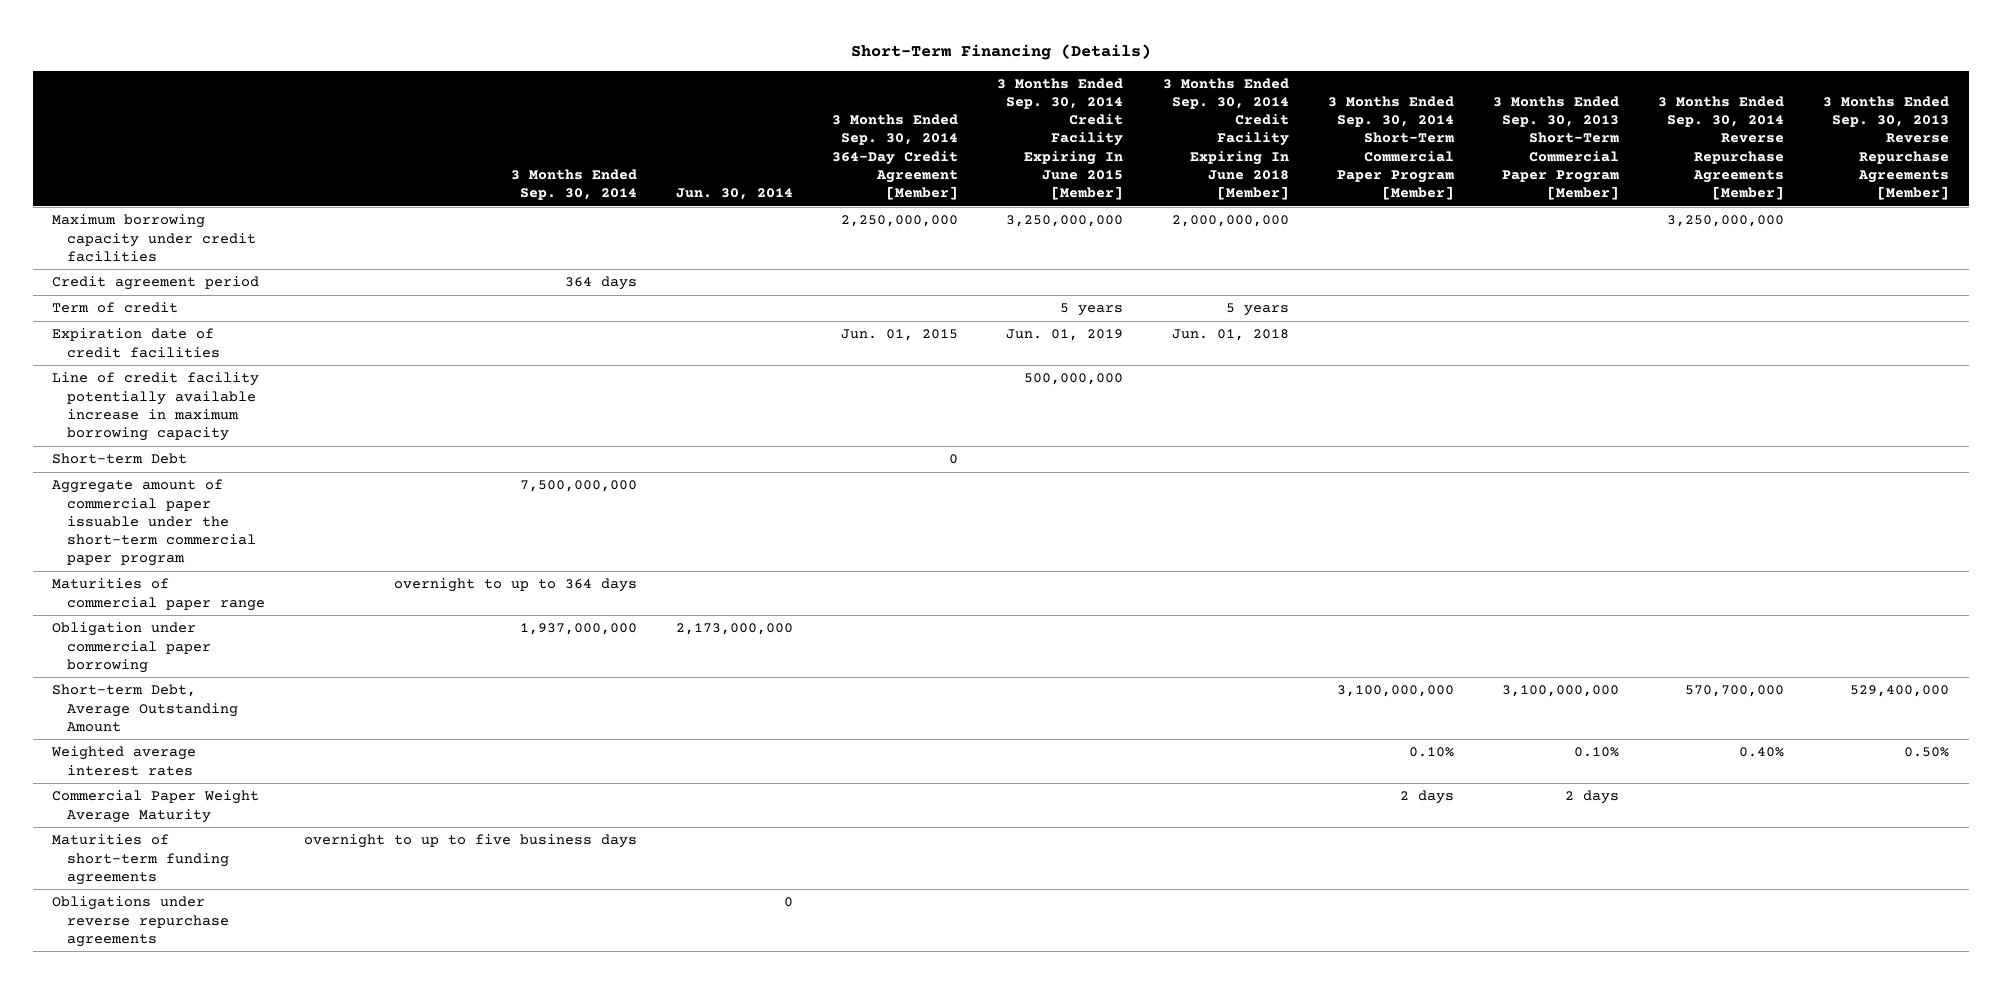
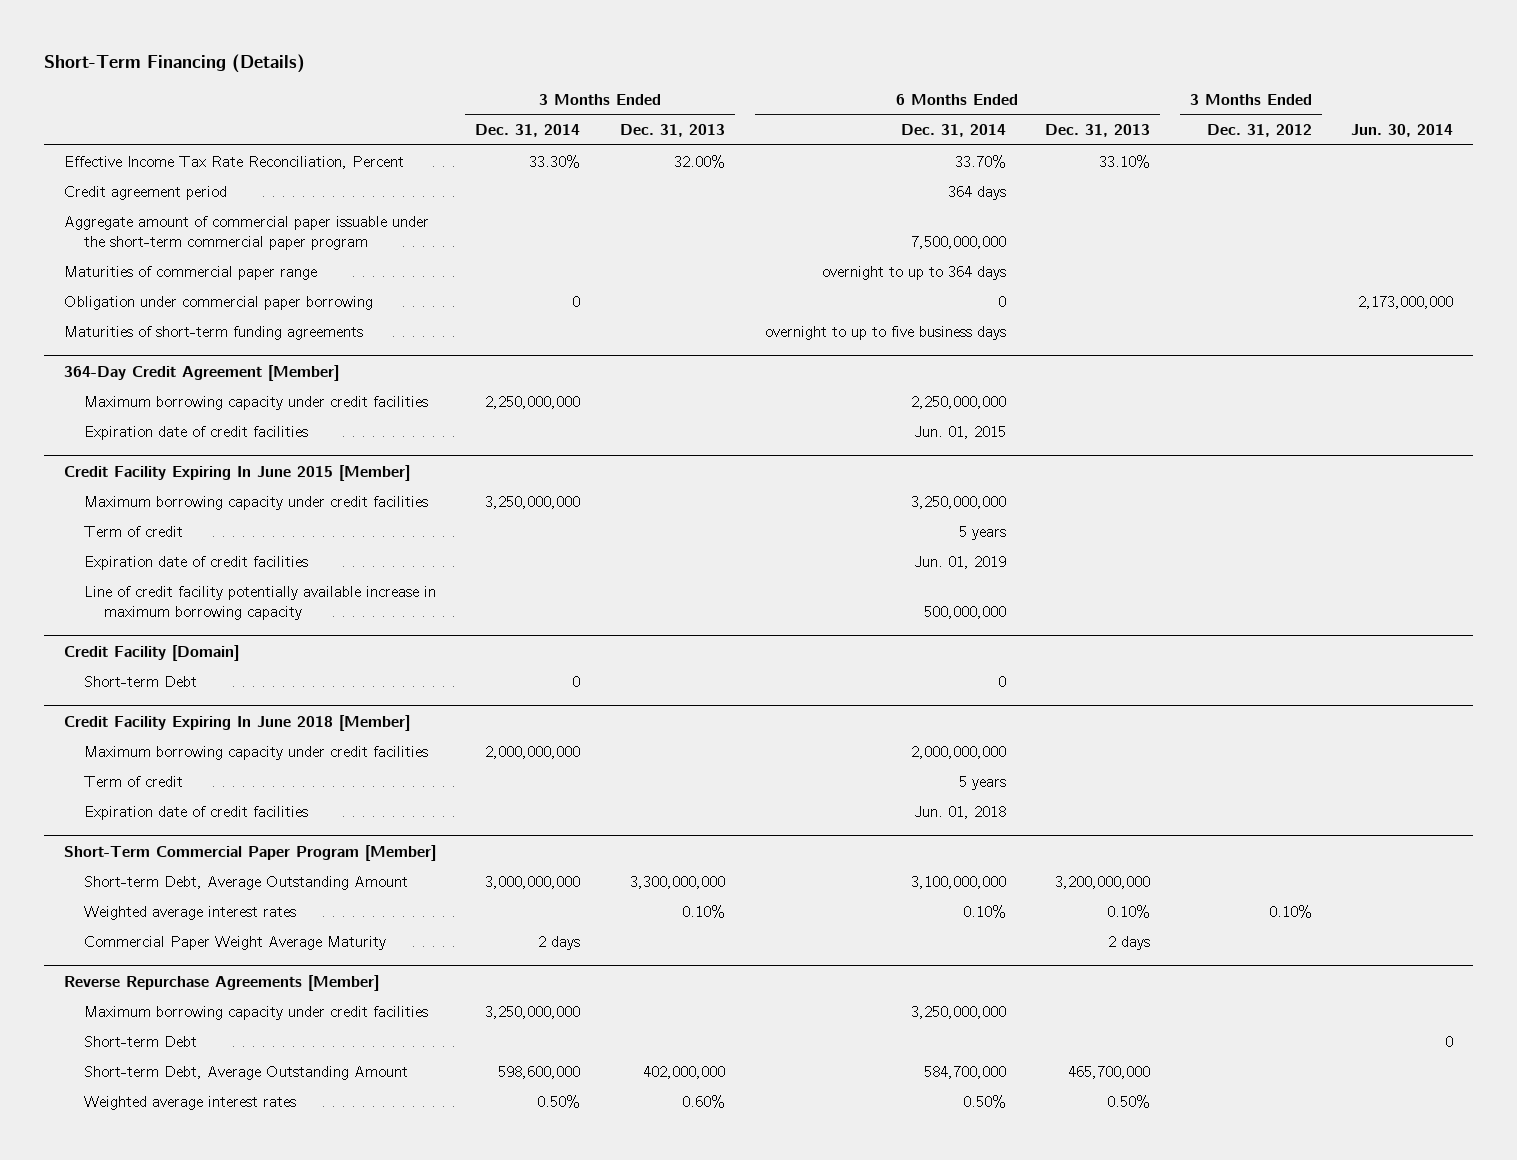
- | 3 Months Ended Sep. 30, 2014 | Jun. 30, 2014 | 3 Months Ended Sep. 30, 2014 364-Day Credit Agreement [Member] | 3 Months Ended Sep. 30, 2014 Credit Facility Expiring In June 2015 [Member] | 3 Months Ended Sep. 30, 2014 Credit Facility Expiring In June 2018 [Member] | 3 Months Ended Sep. 30, 2014 Short-Term Commercial Paper Program [Member] | 3 Months Ended Sep. 30, 2013 Short-Term Commercial Paper Program [Member] | 3 Months Ended Sep. 30, 2014 Reverse Repurchase Agreements [Member] | 3 Months Ended Sep. 30, 2013 Reverse Repurchase Agreements [Member]
+ | 3 Months Ended Dec. 31, 2014 | 3 Months Ended Dec. 31, 2013 | 6 Months Ended Dec. 31, 2014 | 6 Months Ended Dec. 31, 2013 | 3 Months Ended Dec. 31, 2012 | Jun. 30, 2014
- Maximum borrowing capacity under credit facilities | | | 2,250,000,000 | 3,250,000,000 | 2,000,000,000 | | | 3,250,000,000 |
+ Effective Income Tax Rate Reconciliation, Percent | 33.30% | 32.00% | 33.70% | 33.10% | |
- Term of credit | | | | 5 years | 5 years | | | |
- Expiration date of credit facilities | | | Jun. 01, 2015 | Jun. 01, 2019 | Jun. 01, 2018 | | | |
- Line of credit facility potentially available increase in maximum borrowing capacity | | | | 500,000,000 | | | | |
- Short-term Debt | | | 0 | | | | | |
- Short-term Debt, Average Outstanding Amount | | | | | | 3,100,000,000 | 3,100,000,000 | 570,700,000 | 529,400,000
- Weighted average interest rates | | | | | | 0.10% | 0.10% | 0.40% | 0.50%
- Commercial Paper Weight Average Maturity | | | | | | 2 days | 2 days | |
- Obligations under reverse repurchase agreements | | 0 | | | | | | |
+ 364-Day Credit Agreement [Member]
+ Maximum borrowing capacity under credit facilities | 2,250,000,000 | | 2,250,000,000 | | |
+ Expiration date of credit facilities | | | Jun. 01, 2015 | | |
+ Credit Facility Expiring In June 2015 [Member]
+ Maximum borrowing capacity under credit facilities | 3,250,000,000 | | 3,250,000,000 | | |
+ Term of credit | | | 5 years | | |
+ Expiration date of credit facilities | | | Jun. 01, 2019 | | |
+ Line of credit facility potentially available increase in maximum borrowing capacity | | | 500,000,000 | | |
+ Credit Facility [Domain]
+ Short-term Debt | 0 | | 0 | | |
+ Credit Facility Expiring In June 2018 [Member]
+ Maximum borrowing capacity under credit facilities | 2,000,000,000 | | 2,000,000,000 | | |
+ Term of credit | | | 5 years | | |
+ Expiration date of credit facilities | | | Jun. 01, 2018 | | |
+ Short-Term Commercial Paper Program [Member]
+ Short-term Debt, Average Outstanding Amount | 3,000,000,000 | 3,300,000,000 | 3,100,000,000 | 3,200,000,000 | |
+ Weighted average interest rates | | 0.10% | 0.10% | 0.10% | 0.10% |
+ Commercial Paper Weight Average Maturity | 2 days | | | 2 days | |
+ Reverse Repurchase Agreements [Member]
+ Maximum borrowing capacity under credit facilities | 3,250,000,000 | | 3,250,000,000 | | |
+ Short-term Debt | | | | | | 0
+ Short-term Debt, Average Outstanding Amount | 598,600,000 | 402,000,000 | 584,700,000 | 465,700,000 | |
+ Weighted average interest rates | 0.50% | 0.60% | 0.50% | 0.50% | |

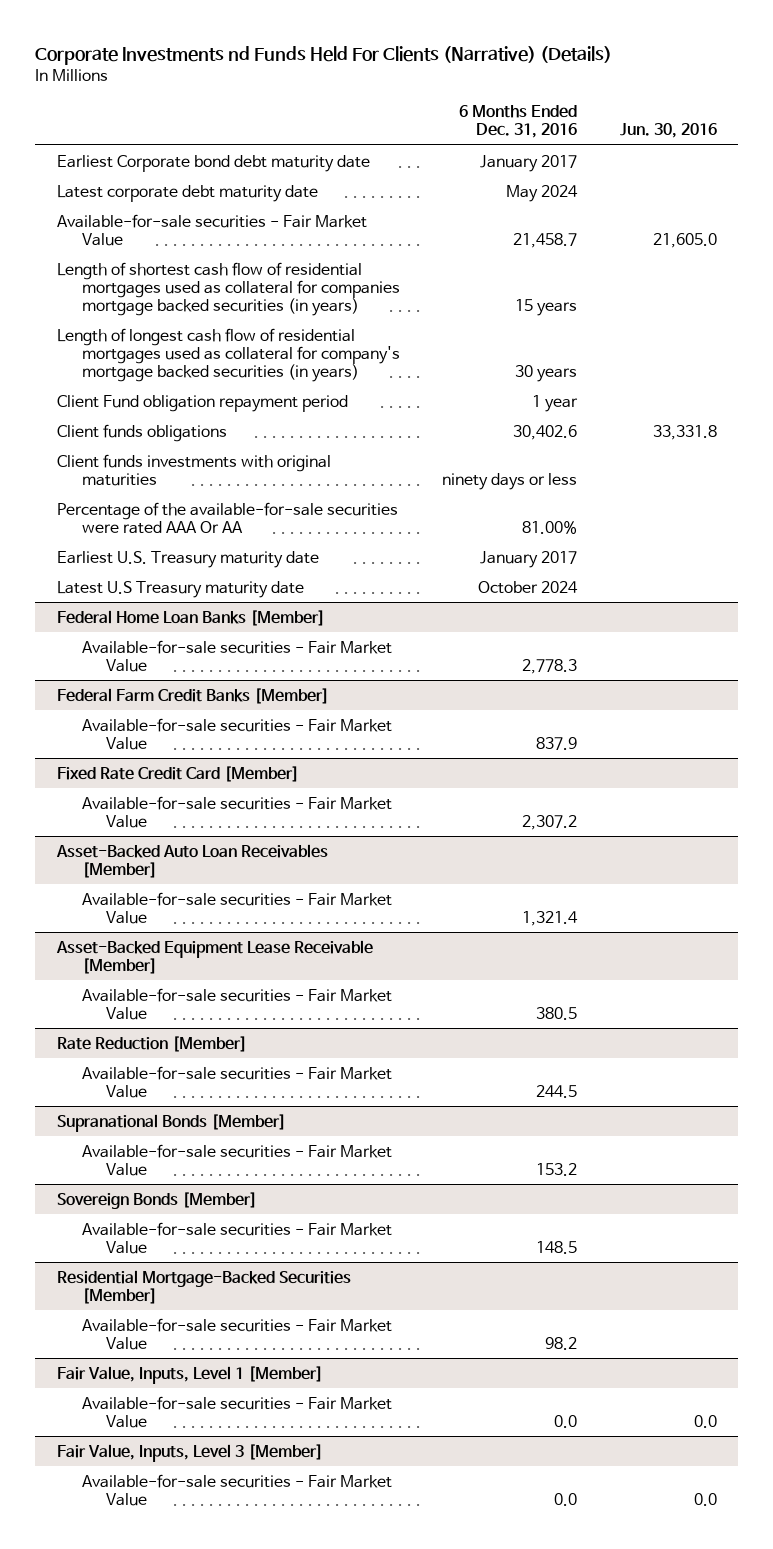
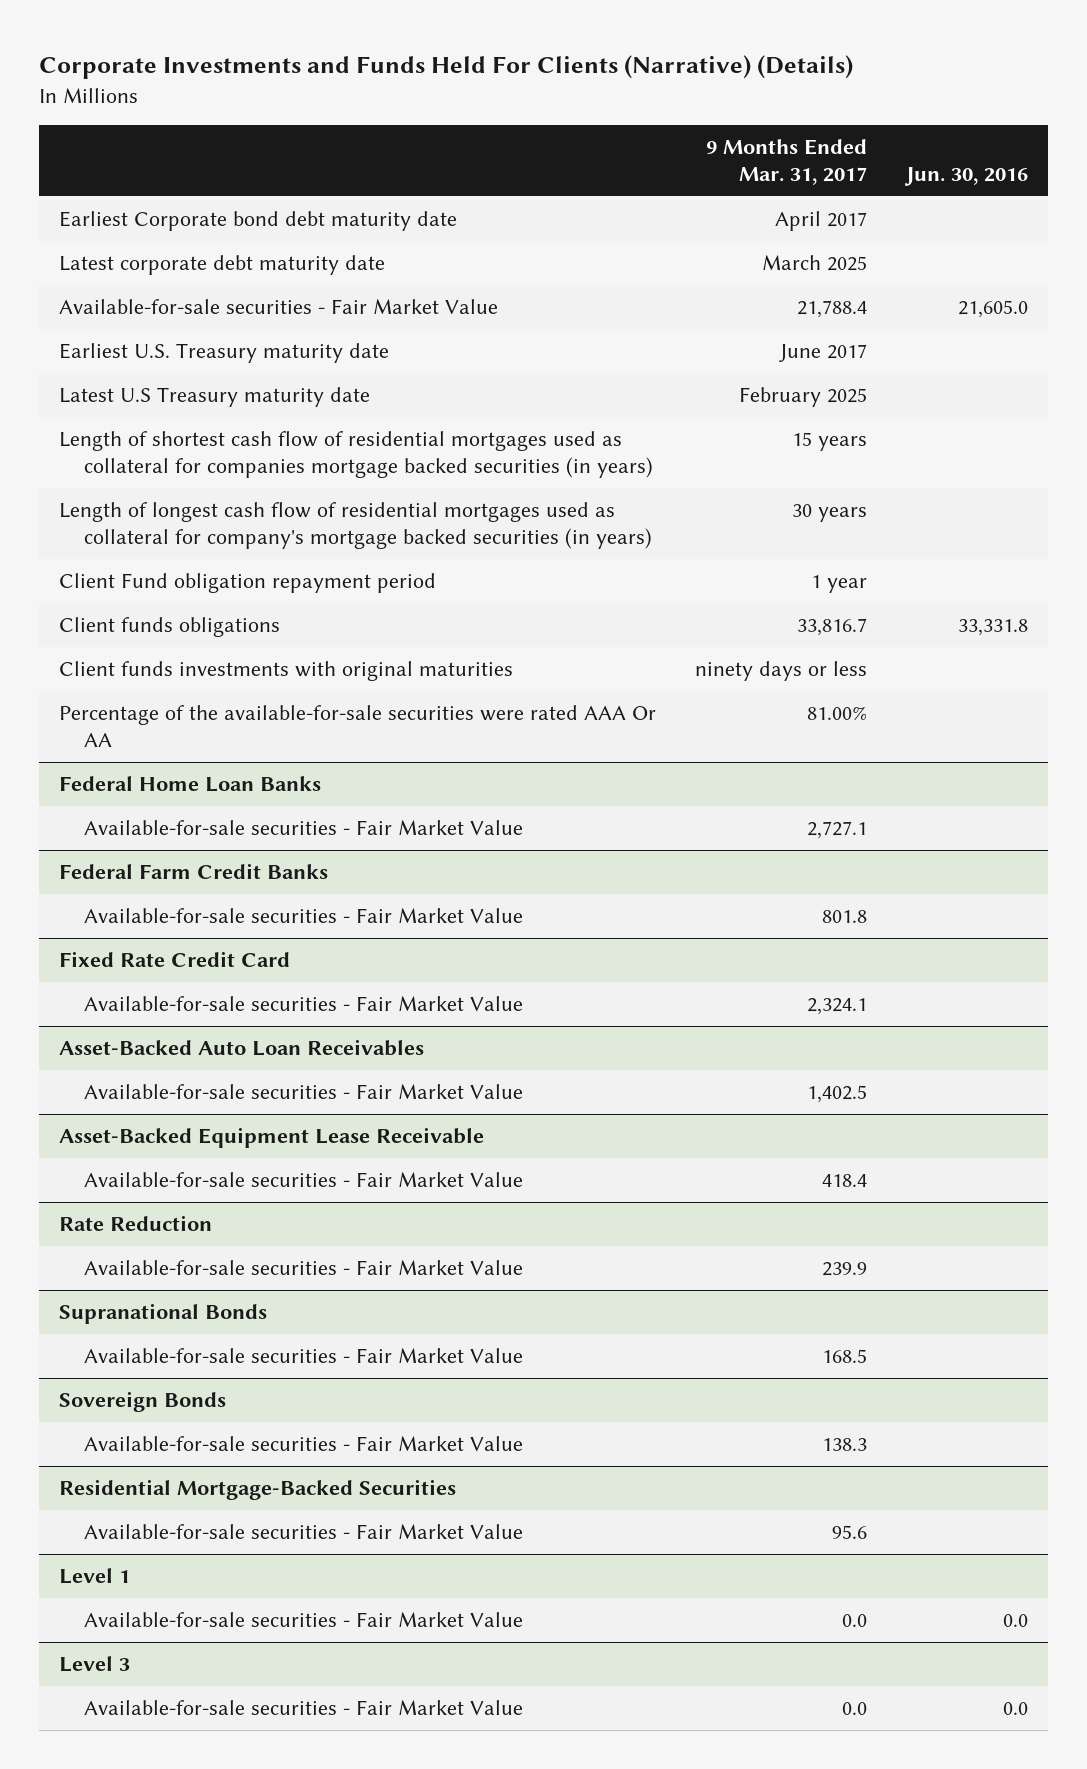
- Corporate Investments nd Funds Held For Clients (Narrative) (Details)
+ Corporate Investments and Funds Held For Clients (Narrative) (Details)
- | 6 Months Ended Dec. 31, 2016 | Jun. 30, 2016
+ | 9 Months Ended Mar. 31, 2017 | Jun. 30, 2016
moved up: Earliest U.S. Treasury maturity date | June 2017 |
moved up: Latest U.S Treasury maturity date | February 2025 |
- Federal Home Loan Banks [Member]
+ Federal Home Loan Banks
- Federal Farm Credit Banks [Member]
+ Federal Farm Credit Banks
- Fixed Rate Credit Card [Member]
+ Fixed Rate Credit Card
- Asset-Backed Auto Loan Receivables [Member]
+ Asset-Backed Auto Loan Receivables
- Asset-Backed Equipment Lease Receivable [Member]
+ Asset-Backed Equipment Lease Receivable
- Rate Reduction [Member]
+ Rate Reduction
- Supranational Bonds [Member]
+ Supranational Bonds
- Sovereign Bonds [Member]
+ Sovereign Bonds
- Residential Mortgage-Backed Securities [Member]
+ Residential Mortgage-Backed Securities
- Fair Value, Inputs, Level 1 [Member]
+ Level 1
- Fair Value, Inputs, Level 3 [Member]
+ Level 3

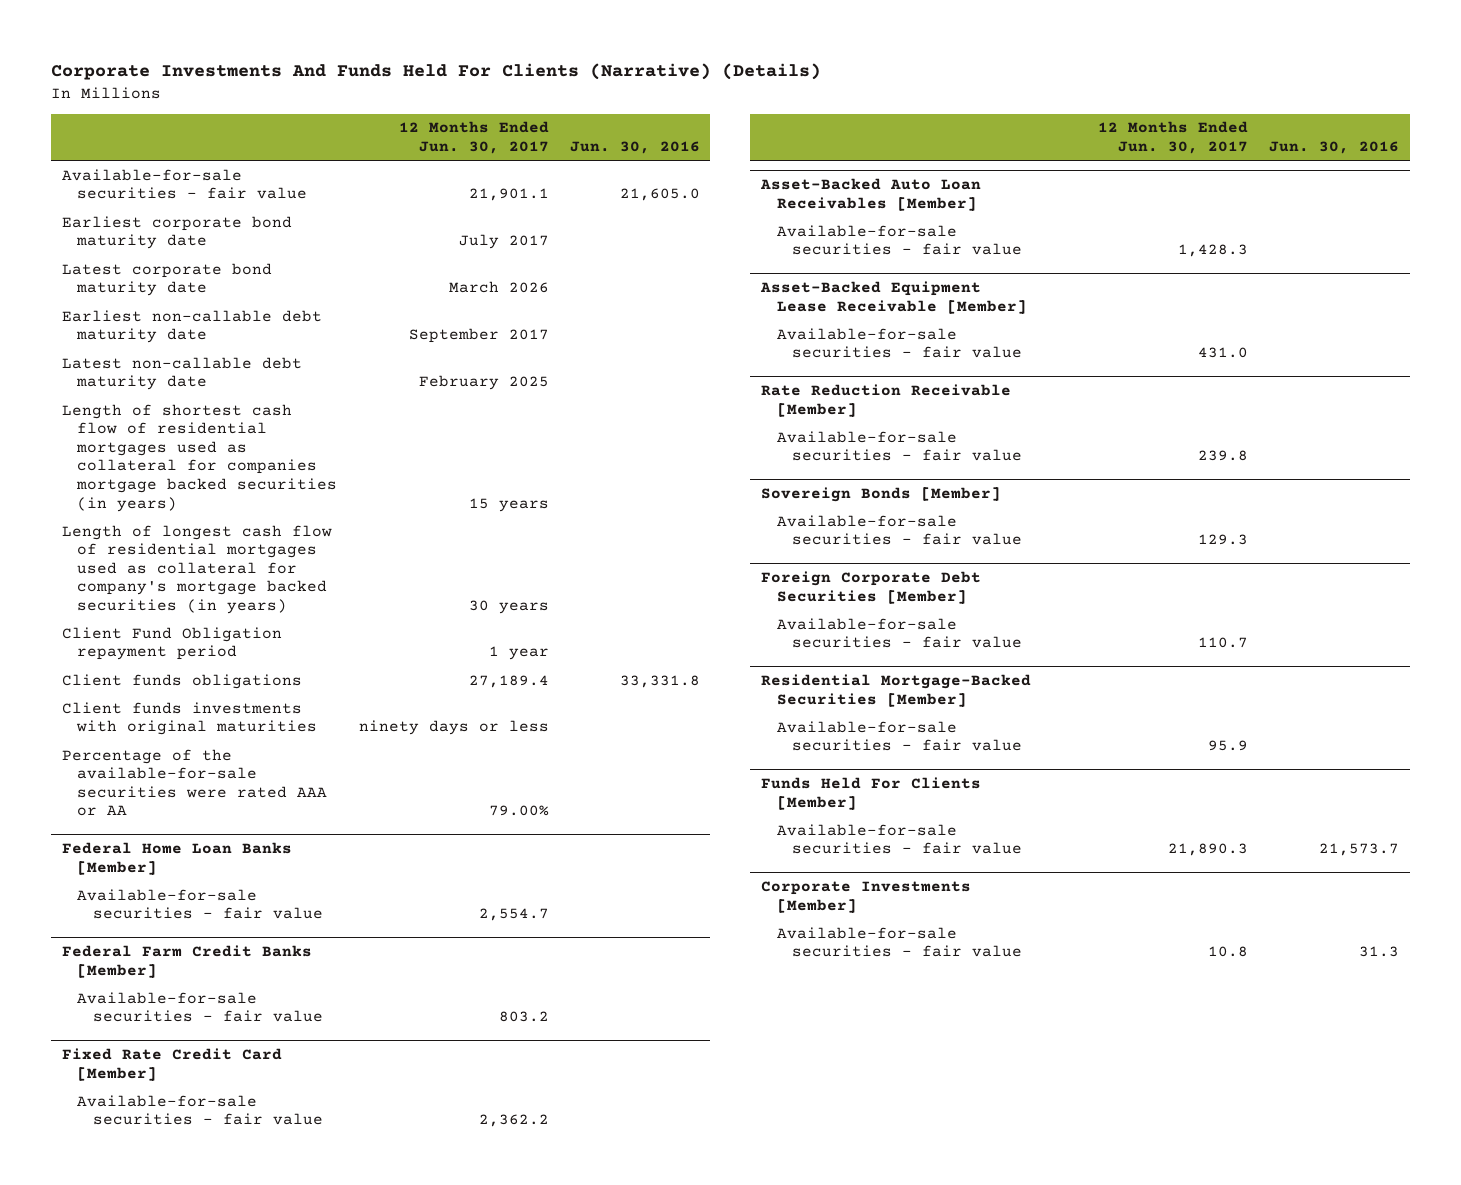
- Corporate Investments and Funds Held For Clients (Narrative) (Details)
+ Corporate Investments And Funds Held For Clients (Narrative) (Details)
- | 9 Months Ended Mar. 31, 2017 | Jun. 30, 2016
+ | 12 Months Ended Jun. 30, 2017 | Jun. 30, 2016
- Earliest Corporate bond debt maturity date | April 2017 |
- Latest corporate debt maturity date | March 2025 |
- Available-for-sale securities - Fair Market Value | 21,788.4 | 21,605.0
- Earliest U.S. Treasury maturity date | June 2017 |
- Latest U.S Treasury maturity date | February 2025 |
+ Available-for-sale securities - fair value | 21,901.1 | 21,605.0
+ Earliest corporate bond maturity date | July 2017 |
+ Latest corporate bond maturity date | March 2026 |
+ Earliest non-callable debt maturity date | September 2017 |
+ Latest non-callable debt maturity date | February 2025 |
- Client Fund obligation repayment period | 1 year |
+ Client Fund Obligation repayment period | 1 year |
- Percentage of the available-for-sale securities were rated AAA Or AA | 81.00% |
- Federal Home Loan Banks
- Available-for-sale securities - Fair Market Value | 2,727.1 |
- Federal Farm Credit Banks
- Available-for-sale securities - Fair Market Value | 801.8 |
- Fixed Rate Credit Card
- Available-for-sale securities - Fair Market Value | 2,324.1 |
- Asset-Backed Auto Loan Receivables
- Available-for-sale securities - Fair Market Value | 1,402.5 |
- Asset-Backed Equipment Lease Receivable
- Available-for-sale securities - Fair Market Value | 418.4 |
- Rate Reduction
- Available-for-sale securities - Fair Market Value | 239.9 |
- Supranational Bonds
- Available-for-sale securities - Fair Market Value | 168.5 |
- Sovereign Bonds
- Available-for-sale securities - Fair Market Value | 138.3 |
- Residential Mortgage-Backed Securities
- Available-for-sale securities - Fair Market Value | 95.6 |
- Level 1
- Available-for-sale securities - Fair Market Value | 0.0 | 0.0
- Level 3
- Available-for-sale securities - Fair Market Value | 0.0 | 0.0
+ Percentage of the available-for-sale securities were rated AAA or AA | 79.00% |
+ Federal Home Loan Banks [Member]
+ Available-for-sale securities - fair value | 2,554.7 |
+ Federal Farm Credit Banks [Member]
+ Available-for-sale securities - fair value | 803.2 |
+ Fixed Rate Credit Card [Member]
+ Available-for-sale securities - fair value | 2,362.2 |
+ Asset-Backed Auto Loan Receivables [Member]
+ Available-for-sale securities - fair value | 1,428.3 |
+ Asset-Backed Equipment Lease Receivable [Member]
+ Available-for-sale securities - fair value | 431.0 |
+ Rate Reduction Receivable [Member]
+ Available-for-sale securities - fair value | 239.8 |
+ Sovereign Bonds [Member]
+ Available-for-sale securities - fair value | 129.3 |
+ Foreign Corporate Debt Securities [Member]
+ Available-for-sale securities - fair value | 110.7 |
+ Residential Mortgage-Backed Securities [Member]
+ Available-for-sale securities - fair value | 95.9 |
+ Funds Held For Clients [Member]
+ Available-for-sale securities - fair value | 21,890.3 | 21,573.7
+ Corporate Investments [Member]
+ Available-for-sale securities - fair value | 10.8 | 31.3

